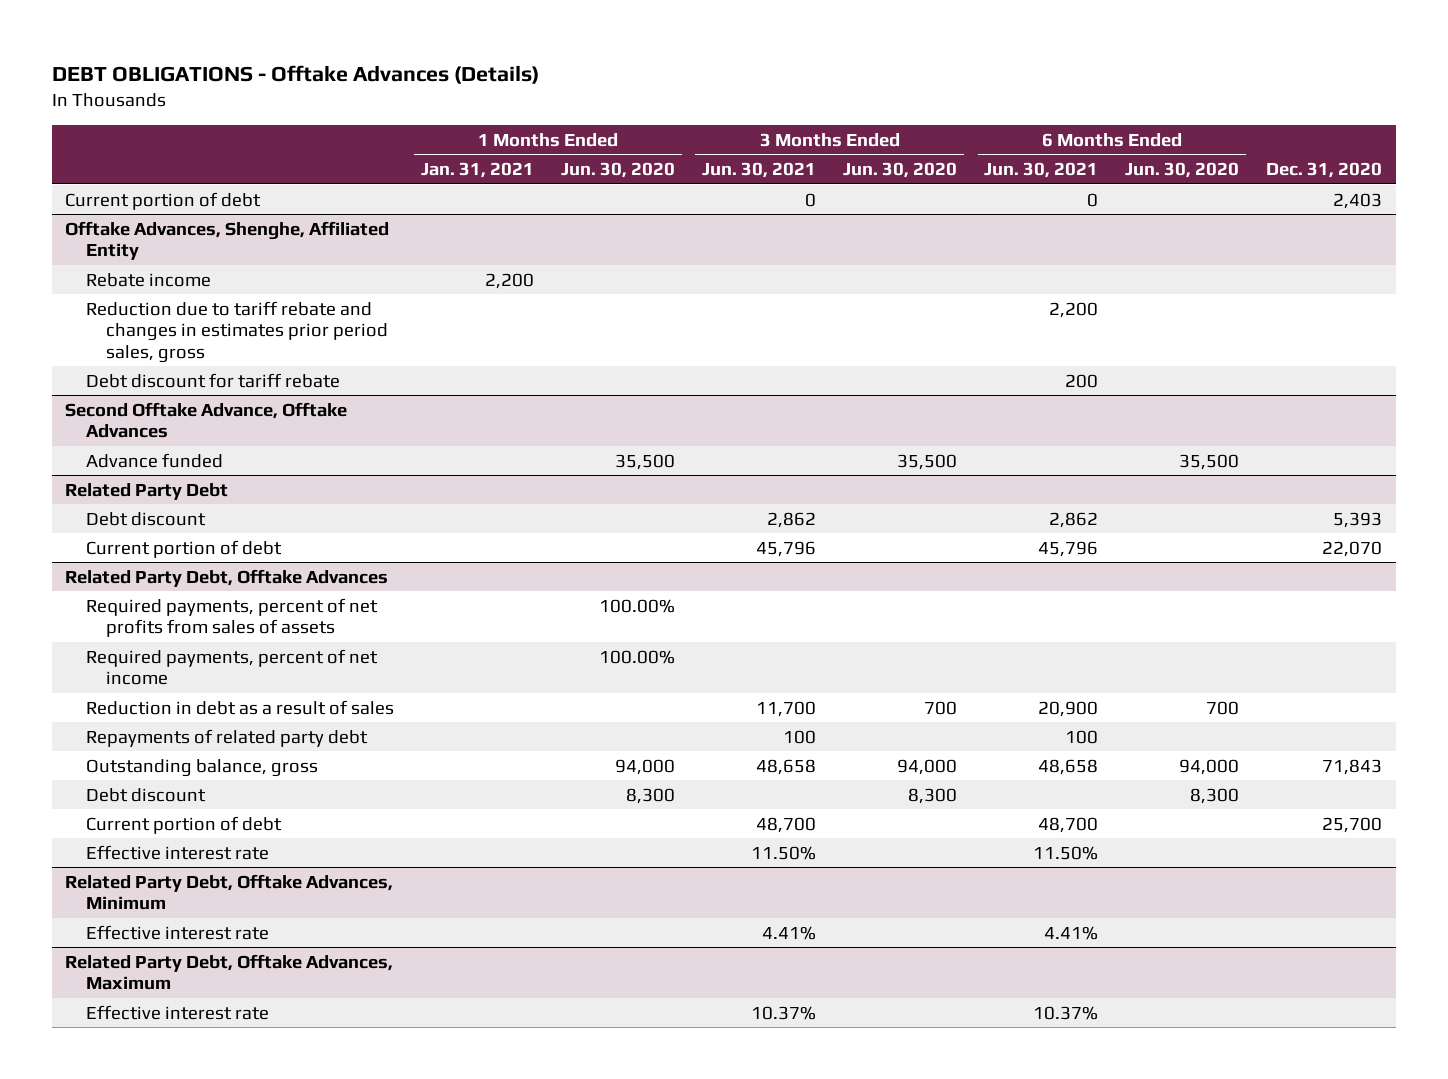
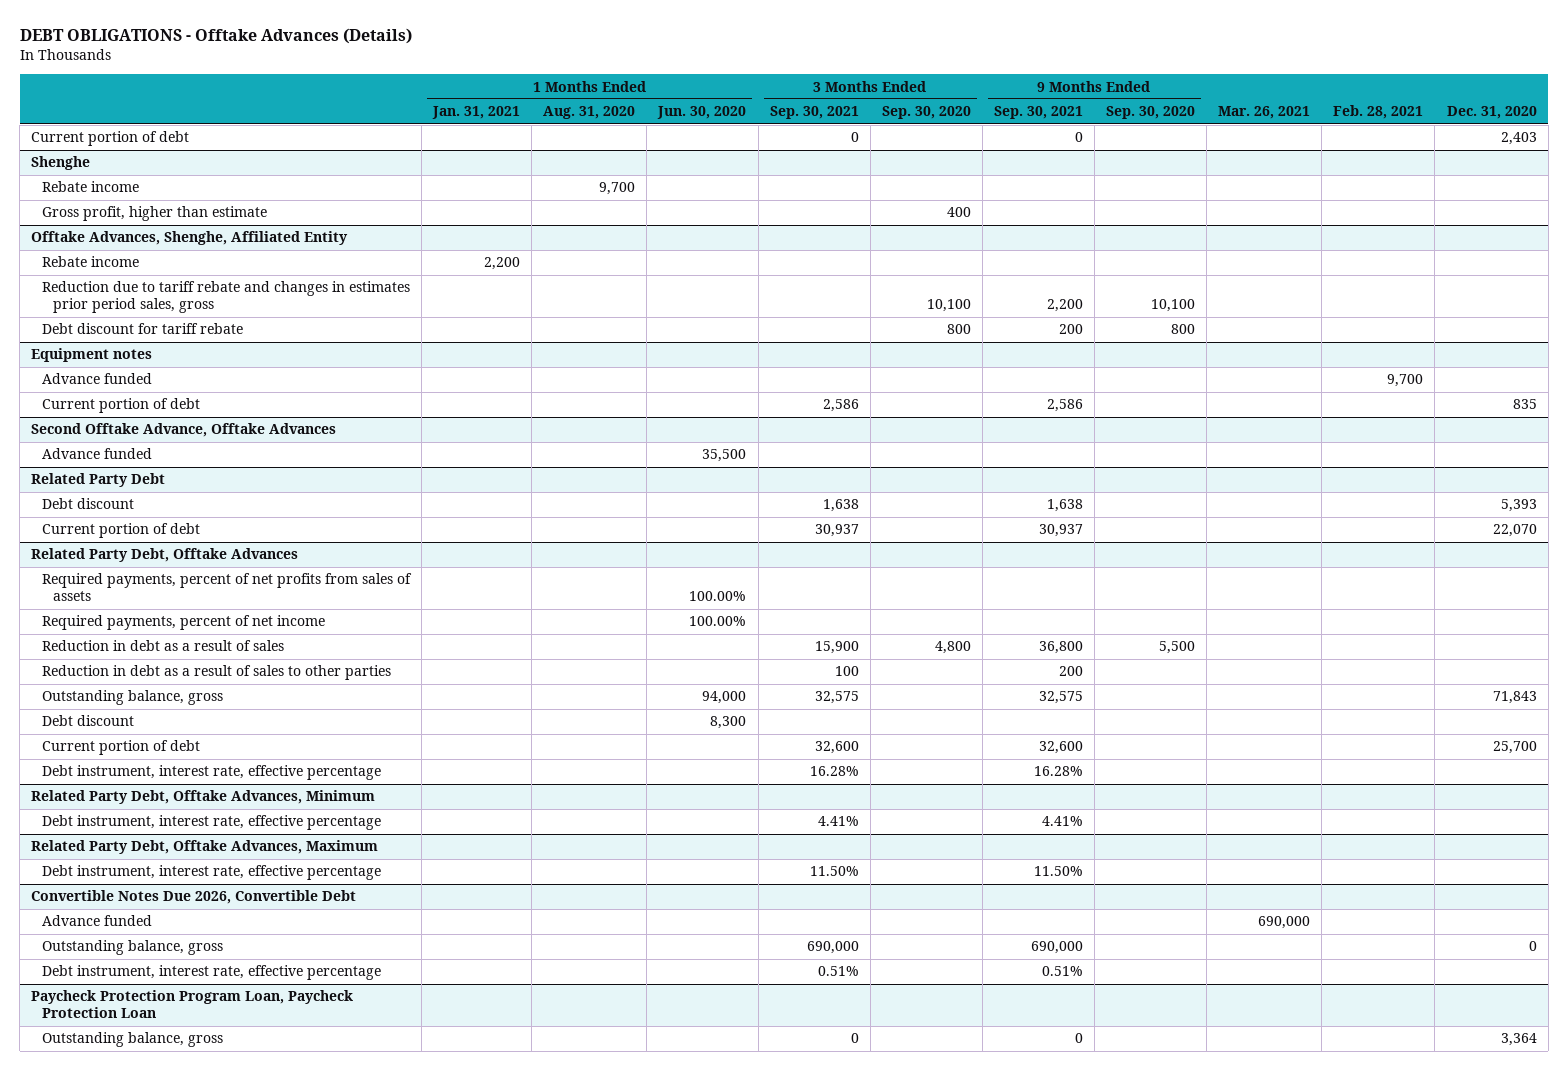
- | 1 Months Ended Jan. 31, 2021 | 1 Months Ended Jun. 30, 2020 | 3 Months Ended Jun. 30, 2021 | 3 Months Ended Jun. 30, 2020 | 6 Months Ended Jun. 30, 2021 | 6 Months Ended Jun. 30, 2020 | Dec. 31, 2020
+ | 1 Months Ended Jan. 31, 2021 | 1 Months Ended Aug. 31, 2020 | 1 Months Ended Jun. 30, 2020 | 3 Months Ended Sep. 30, 2021 | 3 Months Ended Sep. 30, 2020 | 9 Months Ended Sep. 30, 2021 | 9 Months Ended Sep. 30, 2020 | Mar. 26, 2021 | Feb. 28, 2021 | Dec. 31, 2020
+ Shenghe
+ Rebate income | | 9,700 | | | | | | | |
+ Gross profit, higher than estimate | | | | | 400 | | | | |
+ Equipment notes
+ Advance funded | | | | | | | | | 9,700 |
+ Current portion of debt | | | | 2,586 | | 2,586 | | | | 835
@ Related Party Debt, Offtake Advances
- Repayments of related party debt | | | 100 | | 100 | |
+ Reduction in debt as a result of sales to other parties | | | | 100 | | 200 | | | |
- Effective interest rate | | | 11.50% | | 11.50% | |
+ Debt instrument, interest rate, effective percentage | | | | 16.28% | | 16.28% | | | |
@ Related Party Debt, Offtake Advances, Minimum
- Effective interest rate | | | 4.41% | | 4.41% | |
+ Debt instrument, interest rate, effective percentage | | | | 4.41% | | 4.41% | | | |
@ Related Party Debt, Offtake Advances, Maximum
- Effective interest rate | | | 10.37% | | 10.37% | |
+ Debt instrument, interest rate, effective percentage | | | | 11.50% | | 11.50% | | | |
+ Convertible Notes Due 2026, Convertible Debt
+ Advance funded | | | | | | | | 690,000 | |
+ Outstanding balance, gross | | | | 690,000 | | 690,000 | | | | 0
+ Debt instrument, interest rate, effective percentage | | | | 0.51% | | 0.51% | | | |
+ Paycheck Protection Program Loan, Paycheck Protection Loan
+ Outstanding balance, gross | | | | 0 | | 0 | | | | 3,364

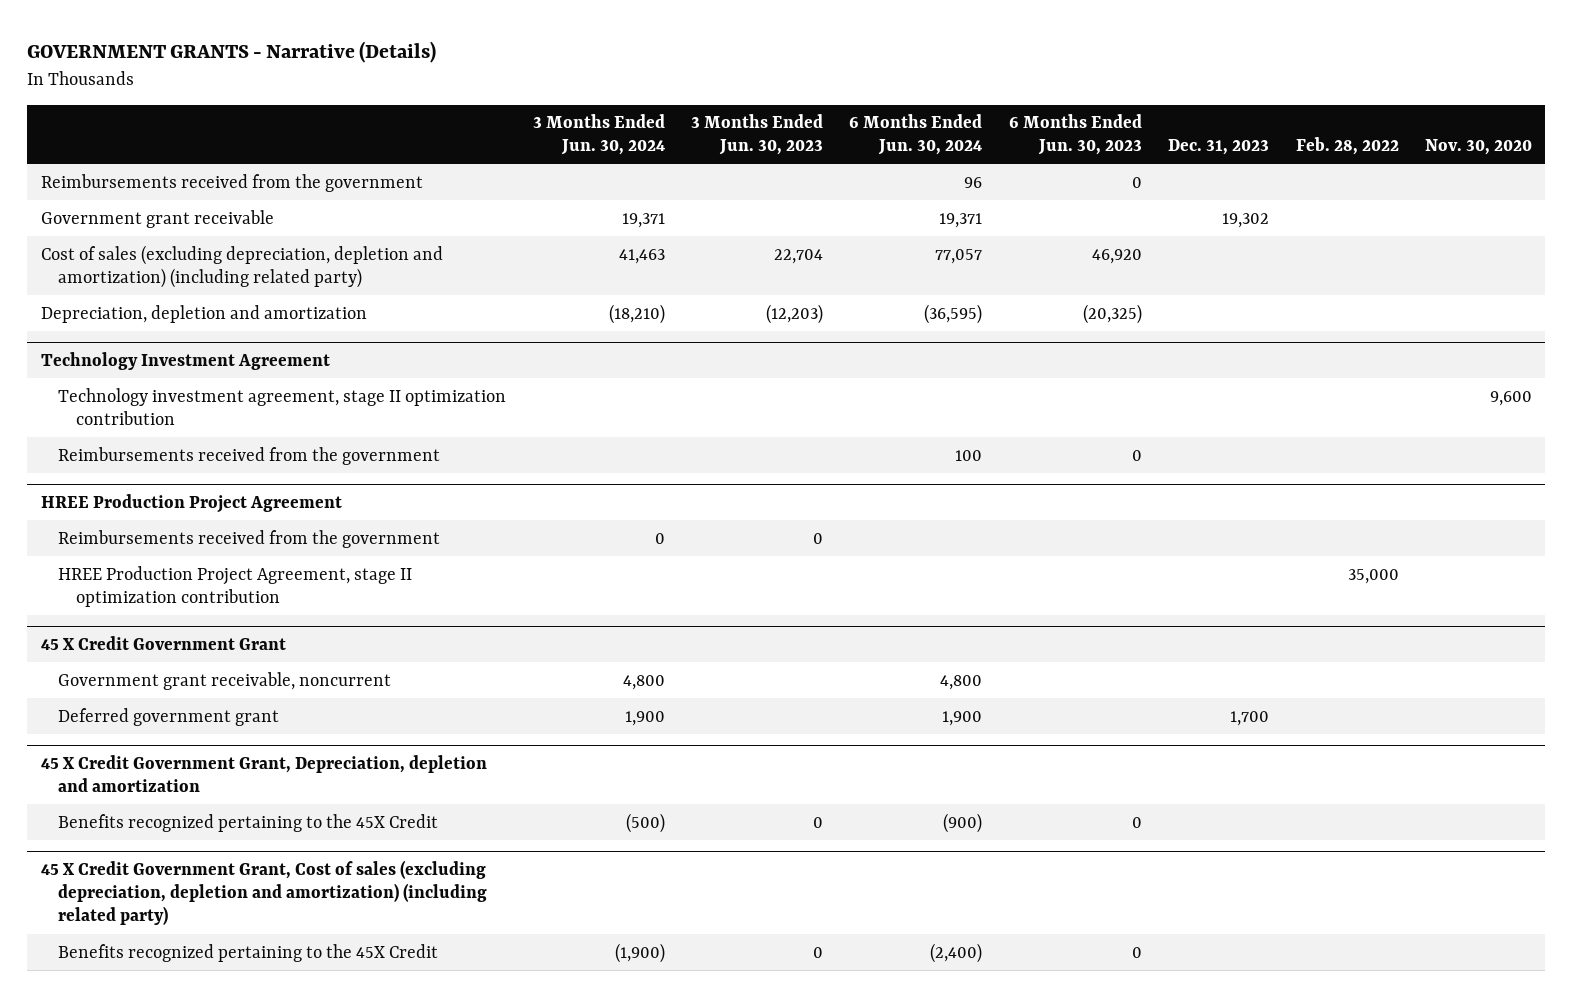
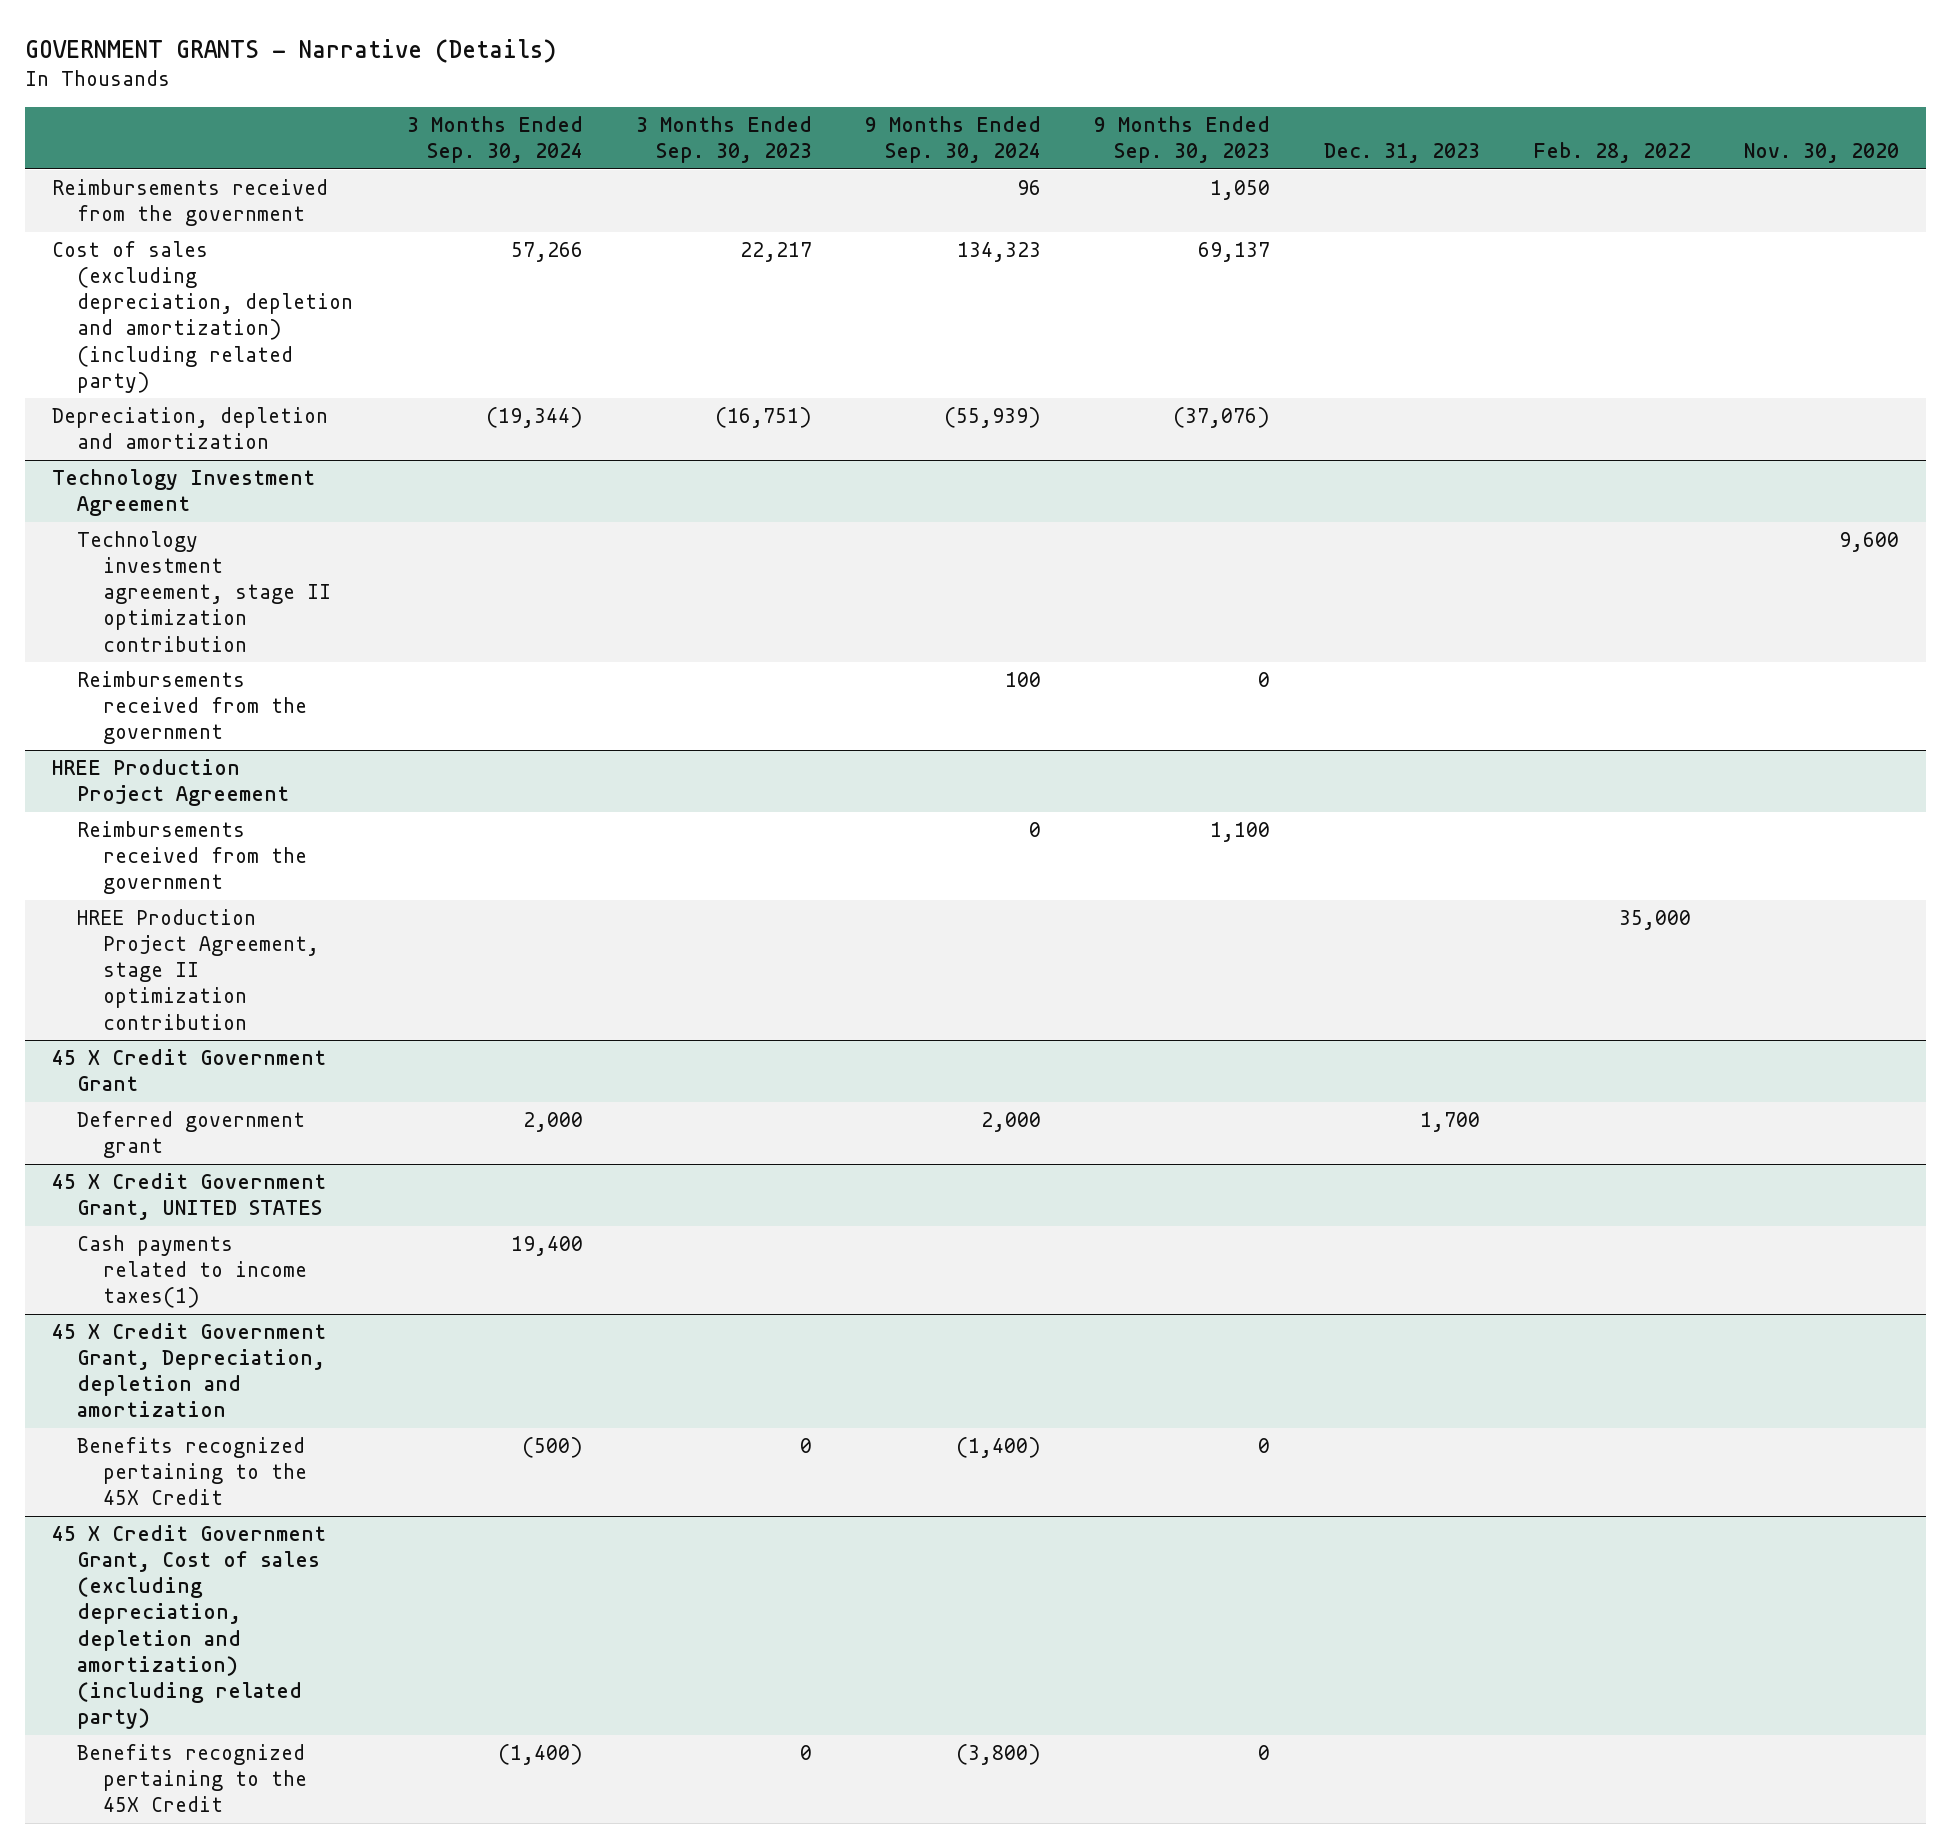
- | 3 Months Ended Jun. 30, 2024 | 3 Months Ended Jun. 30, 2023 | 6 Months Ended Jun. 30, 2024 | 6 Months Ended Jun. 30, 2023 | Dec. 31, 2023 | Feb. 28, 2022 | Nov. 30, 2020
+ | 3 Months Ended Sep. 30, 2024 | 3 Months Ended Sep. 30, 2023 | 9 Months Ended Sep. 30, 2024 | 9 Months Ended Sep. 30, 2023 | Dec. 31, 2023 | Feb. 28, 2022 | Nov. 30, 2020
- Government grant receivable | 19,371 | | 19,371 | | 19,302 | |
@ 45 X Credit Government Grant
- Government grant receivable, noncurrent | 4,800 | | 4,800 | | | |
+ 45 X Credit Government Grant, UNITED STATES
+ Cash payments related to income taxes(1) | 19,400 | | | | | |

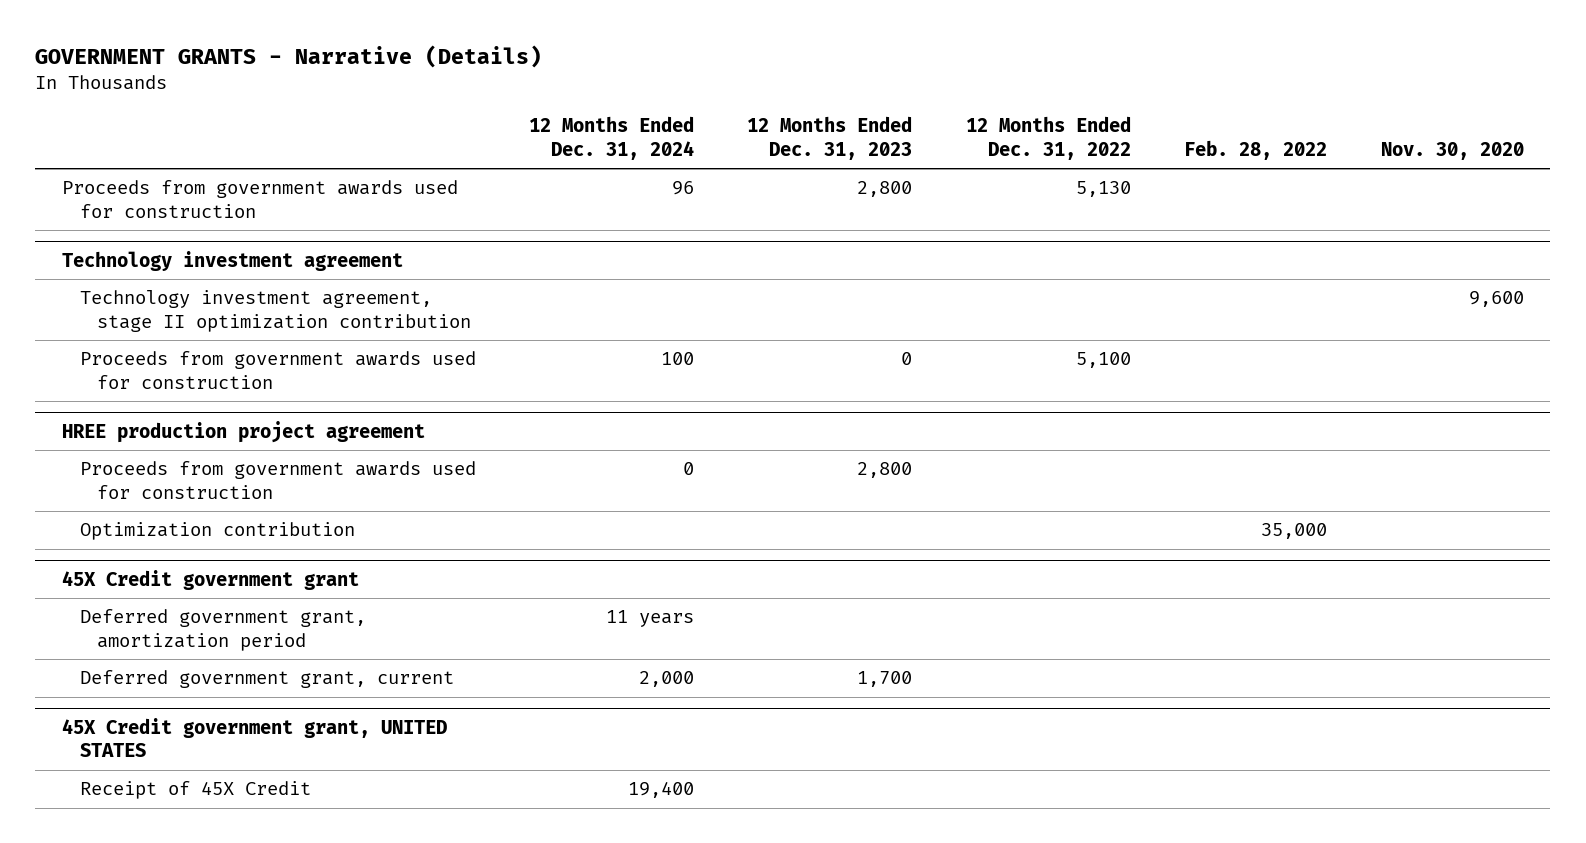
- | 3 Months Ended Sep. 30, 2024 | 3 Months Ended Sep. 30, 2023 | 9 Months Ended Sep. 30, 2024 | 9 Months Ended Sep. 30, 2023 | Dec. 31, 2023 | Feb. 28, 2022 | Nov. 30, 2020
+ | 12 Months Ended Dec. 31, 2024 | 12 Months Ended Dec. 31, 2023 | 12 Months Ended Dec. 31, 2022 | Feb. 28, 2022 | Nov. 30, 2020
- Reimbursements received from the government | | | 96 | 1,050 | | |
- Cost of sales (excluding depreciation, depletion and amortization) (including related party) | 57,266 | 22,217 | 134,323 | 69,137 | | |
- Depreciation, depletion and amortization | (19,344) | (16,751) | (55,939) | (37,076) | | |
- Technology Investment Agreement
+ Proceeds from government awards used for construction | 96 | 2,800 | 5,130 | |
+ Technology investment agreement
- Reimbursements received from the government | | | 100 | 0 | | |
- HREE Production Project Agreement
- Reimbursements received from the government | | | 0 | 1,100 | | |
- HREE Production Project Agreement, stage II optimization contribution | | | | | | 35,000 |
- 45 X Credit Government Grant
- Deferred government grant | 2,000 | | 2,000 | | 1,700 | |
- 45 X Credit Government Grant, UNITED STATES
- Cash payments related to income taxes(1) | 19,400 | | | | | |
- 45 X Credit Government Grant, Depreciation, depletion and amortization
- Benefits recognized pertaining to the 45X Credit | (500) | 0 | (1,400) | 0 | | |
- 45 X Credit Government Grant, Cost of sales (excluding depreciation, depletion and amortization) (including related party)
- Benefits recognized pertaining to the 45X Credit | (1,400) | 0 | (3,800) | 0 | | |
+ Proceeds from government awards used for construction | 100 | 0 | 5,100 | |
+ HREE production project agreement
+ Proceeds from government awards used for construction | 0 | 2,800 | | |
+ Optimization contribution | | | | 35,000 |
+ 45X Credit government grant
+ Deferred government grant, amortization period | 11 years | | | |
+ Deferred government grant, current | 2,000 | 1,700 | | |
+ 45X Credit government grant, UNITED STATES
+ Receipt of 45X Credit | 19,400 | | | |

